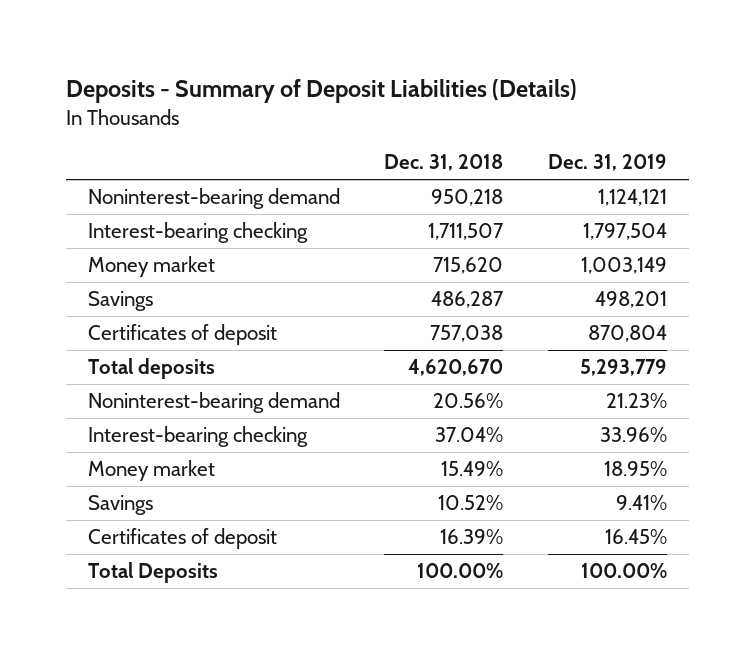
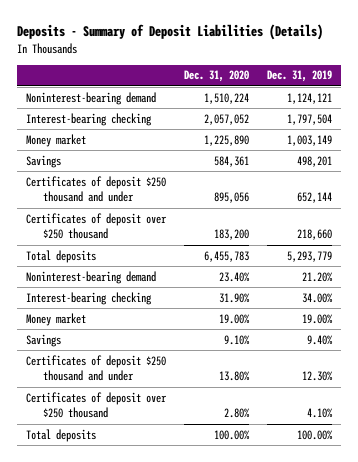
- | Dec. 31, 2018 | Dec. 31, 2019
+ | Dec. 31, 2020 | Dec. 31, 2019
- Certificates of deposit | 757,038 | 870,804
+ Certificates of deposit $250 thousand and under | 895,056 | 652,144
+ Certificates of deposit over $250 thousand | 183,200 | 218,660
- Noninterest-bearing demand | 20.56% | 21.23%
- Interest-bearing checking | 37.04% | 33.96%
- Money market | 15.49% | 18.95%
- Savings | 10.52% | 9.41%
- Certificates of deposit | 16.39% | 16.45%
- Total Deposits | 100.00% | 100.00%
+ Noninterest-bearing demand | 23.40% | 21.20%
+ Interest-bearing checking | 31.90% | 34.00%
+ Money market | 19.00% | 19.00%
+ Savings | 9.10% | 9.40%
+ Certificates of deposit $250 thousand and under | 13.80% | 12.30%
+ Certificates of deposit over $250 thousand | 2.80% | 4.10%
+ Total deposits | 100.00% | 100.00%

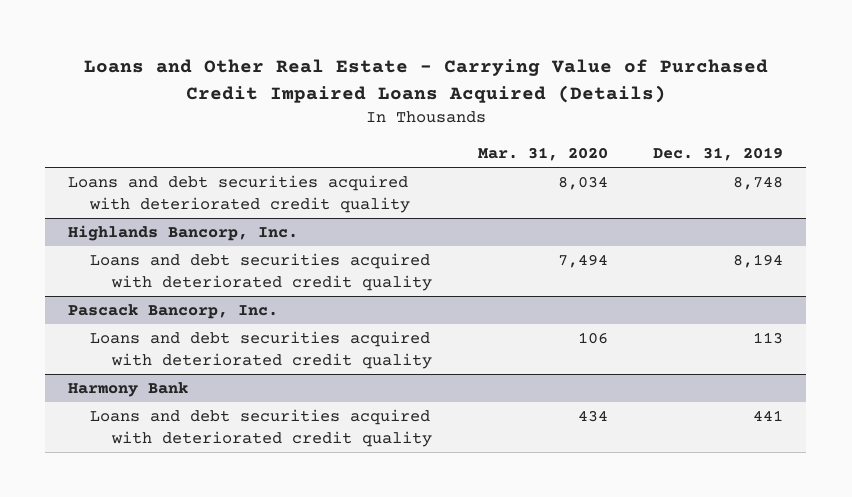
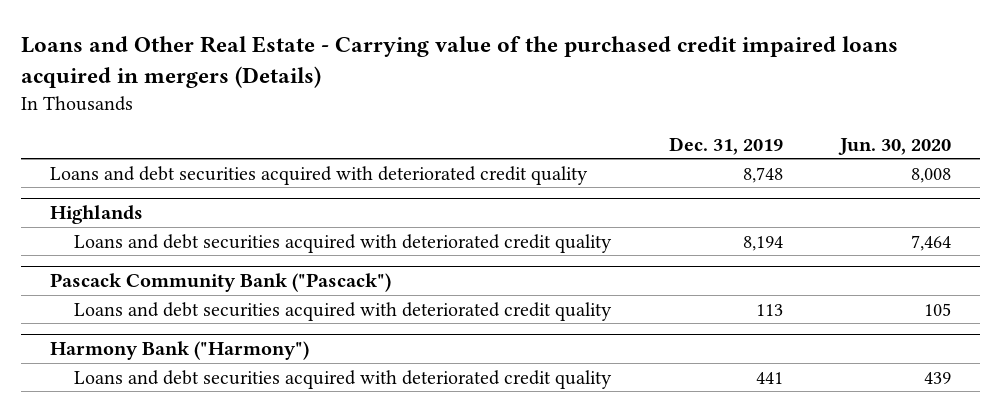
- Loans and Other Real Estate - Carrying Value of Purchased Credit Impaired Loans Acquired (Details)
+ Loans and Other Real Estate - Carrying value of the purchased credit impaired loans acquired in mergers (Details)
- | Mar. 31, 2020 | Dec. 31, 2019
+ | Dec. 31, 2019 | Jun. 30, 2020
- Highlands Bancorp, Inc.
+ Highlands
- Pascack Bancorp, Inc.
+ Pascack Community Bank ("Pascack")
- Harmony Bank
+ Harmony Bank ("Harmony")

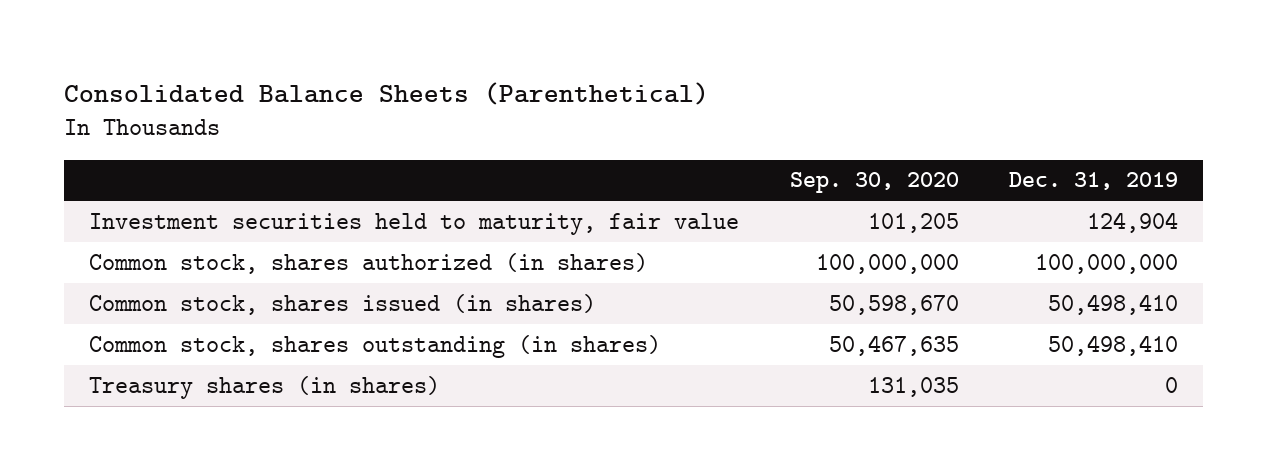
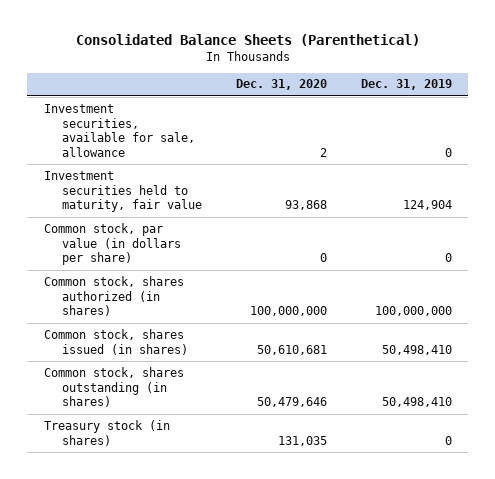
- | Sep. 30, 2020 | Dec. 31, 2019
+ | Dec. 31, 2020 | Dec. 31, 2019
+ Investment securities, available for sale, allowance | 2 | 0
+ Common stock, par value (in dollars per share) | 0 | 0
- Treasury shares (in shares) | 131,035 | 0
+ Treasury stock (in shares) | 131,035 | 0

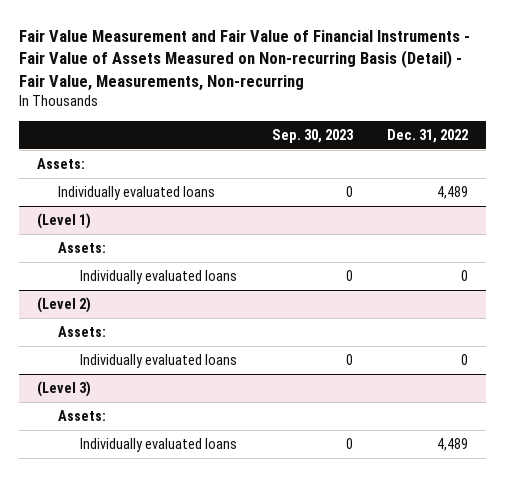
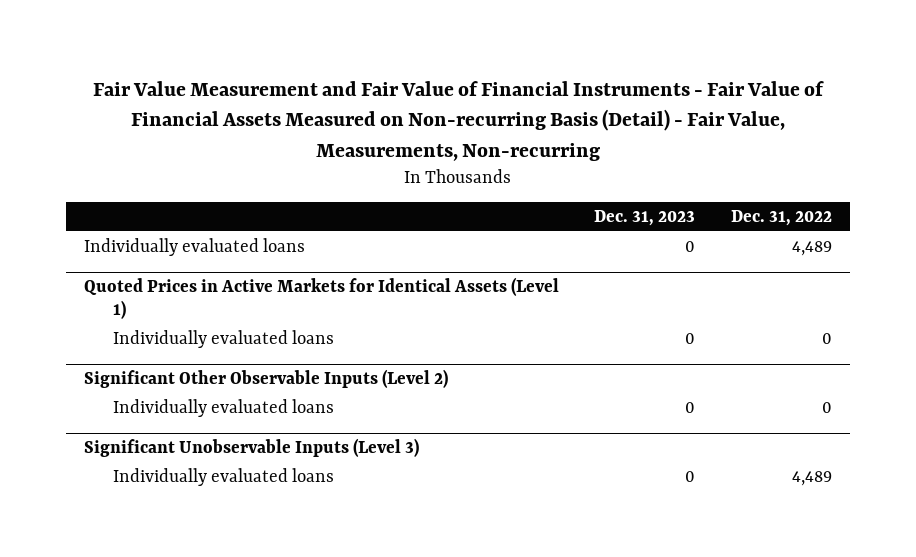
- Fair Value Measurement and Fair Value of Financial Instruments - Fair Value of Assets Measured on Non-recurring Basis (Detail) - Fair Value, Measurements, Non-recurring
+ Fair Value Measurement and Fair Value of Financial Instruments - Fair Value of Financial Assets Measured on Non-recurring Basis (Detail) - Fair Value, Measurements, Non-recurring
- | Sep. 30, 2023 | Dec. 31, 2022
+ | Dec. 31, 2023 | Dec. 31, 2022
- Assets:
- (Level 1)
- Assets:
+ Quoted Prices in Active Markets for Identical Assets (Level 1)
- (Level 2)
- Assets:
+ Significant Other Observable Inputs (Level 2)
- (Level 3)
- Assets:
+ Significant Unobservable Inputs (Level 3)

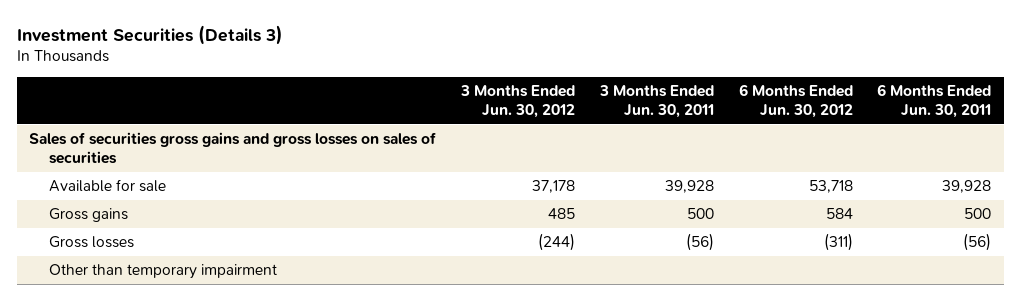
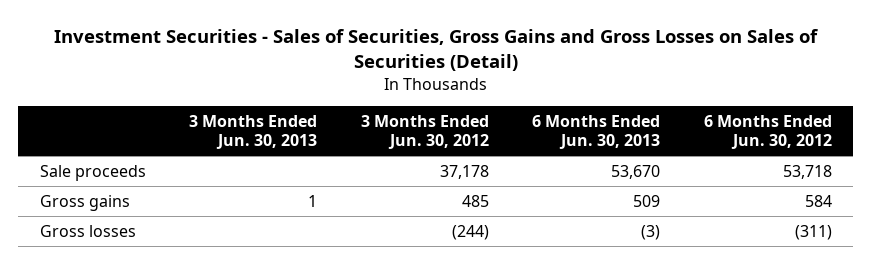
- Investment Securities (Details 3)
+ Investment Securities - Sales of Securities, Gross Gains and Gross Losses on Sales of Securities (Detail)
- | 3 Months Ended Jun. 30, 2012 | 3 Months Ended Jun. 30, 2011 | 6 Months Ended Jun. 30, 2012 | 6 Months Ended Jun. 30, 2011
+ | 3 Months Ended Jun. 30, 2013 | 3 Months Ended Jun. 30, 2012 | 6 Months Ended Jun. 30, 2013 | 6 Months Ended Jun. 30, 2012
- Sales of securities gross gains and gross losses on sales of securities
- Available for sale | 37,178 | 39,928 | 53,718 | 39,928
+ Sale proceeds | | 37,178 | 53,670 | 53,718
- Other than temporary impairment

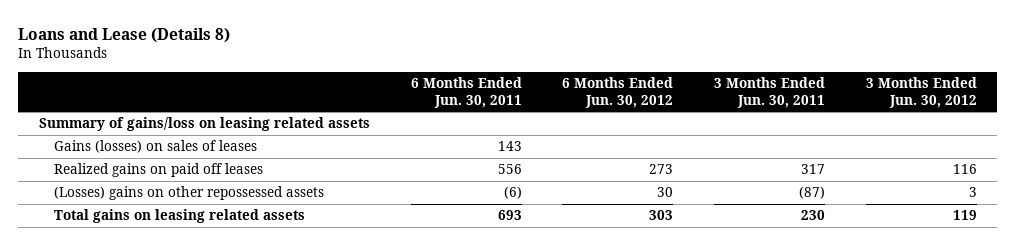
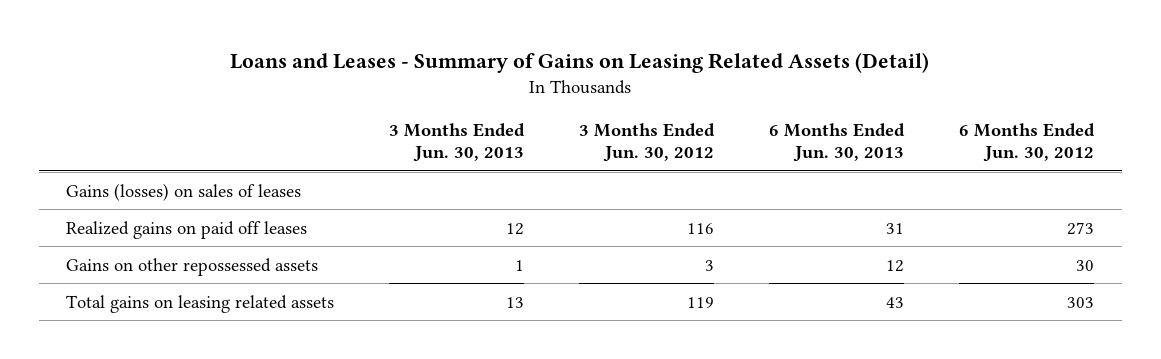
- Loans and Lease (Details 8)
+ Loans and Leases - Summary of Gains on Leasing Related Assets (Detail)
- | 6 Months Ended Jun. 30, 2011 | 6 Months Ended Jun. 30, 2012 | 3 Months Ended Jun. 30, 2011 | 3 Months Ended Jun. 30, 2012
+ | 3 Months Ended Jun. 30, 2013 | 3 Months Ended Jun. 30, 2012 | 6 Months Ended Jun. 30, 2013 | 6 Months Ended Jun. 30, 2012
- Summary of gains/loss on leasing related assets
- (Losses) gains on other repossessed assets | (6) | 30 | (87) | 3
+ Gains on other repossessed assets | 1 | 3 | 12 | 30

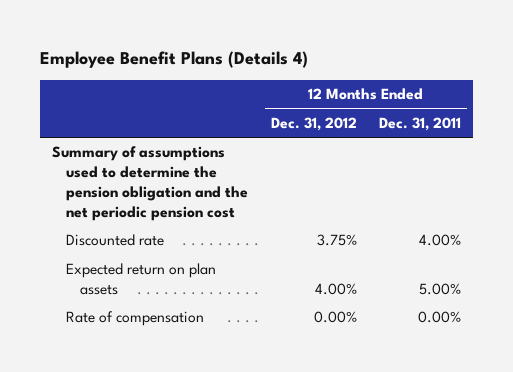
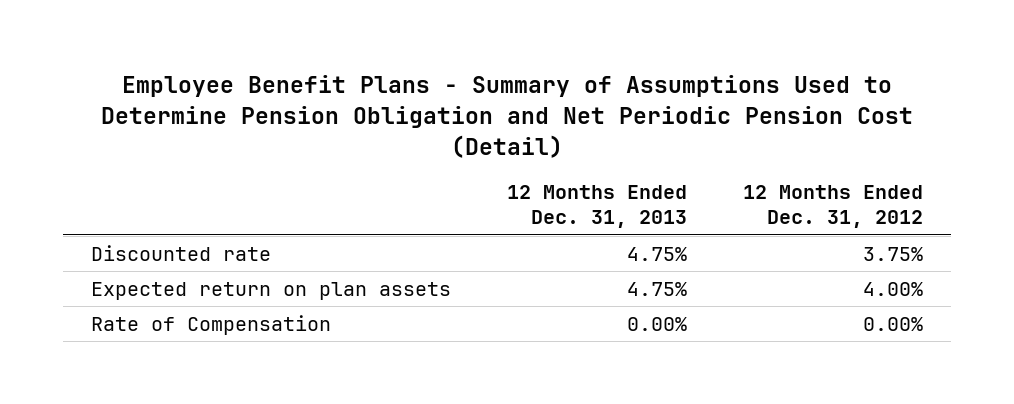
- Employee Benefit Plans (Details 4)
+ Employee Benefit Plans - Summary of Assumptions Used to Determine Pension Obligation and Net Periodic Pension Cost (Detail)
- | 12 Months Ended Dec. 31, 2012 | 12 Months Ended Dec. 31, 2011
+ | 12 Months Ended Dec. 31, 2013 | 12 Months Ended Dec. 31, 2012
- Summary of assumptions used to determine the pension obligation and the net periodic pension cost
- Rate of compensation | 0.00% | 0.00%
+ Rate of Compensation | 0.00% | 0.00%

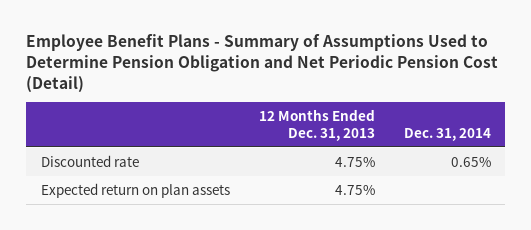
- | 12 Months Ended Dec. 31, 2013 | 12 Months Ended Dec. 31, 2012
+ | 12 Months Ended Dec. 31, 2013 | Dec. 31, 2014
- Rate of Compensation | 0.00% | 0.00%

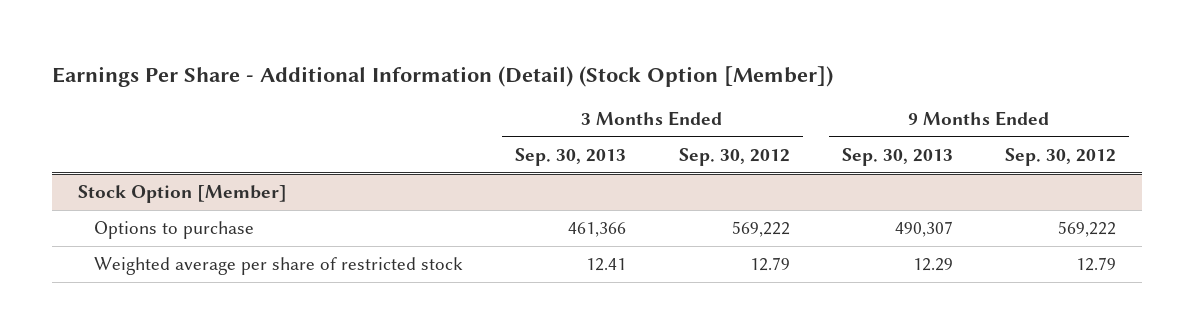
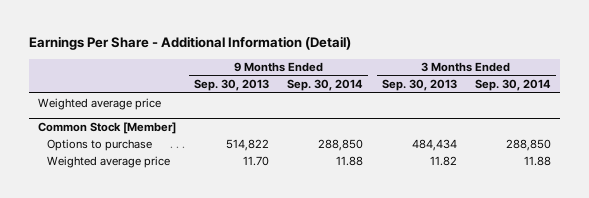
- Earnings Per Share - Additional Information (Detail) (Stock Option [Member])
+ Earnings Per Share - Additional Information (Detail)
- | 3 Months Ended Sep. 30, 2013 | 3 Months Ended Sep. 30, 2012 | 9 Months Ended Sep. 30, 2013 | 9 Months Ended Sep. 30, 2012
+ | 9 Months Ended Sep. 30, 2013 | 9 Months Ended Sep. 30, 2014 | 3 Months Ended Sep. 30, 2013 | 3 Months Ended Sep. 30, 2014
- Stock Option [Member]
- Options to purchase | 461,366 | 569,222 | 490,307 | 569,222
- Weighted average per share of restricted stock | 12.41 | 12.79 | 12.29 | 12.79
+ Weighted average price
+ Common Stock [Member]
+ Options to purchase | 514,822 | 288,850 | 484,434 | 288,850
+ Weighted average price | 11.70 | 11.88 | 11.82 | 11.88

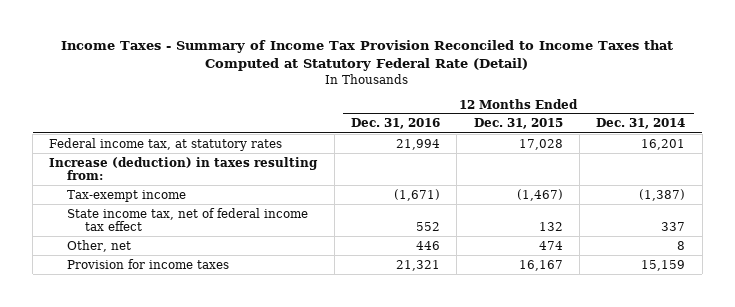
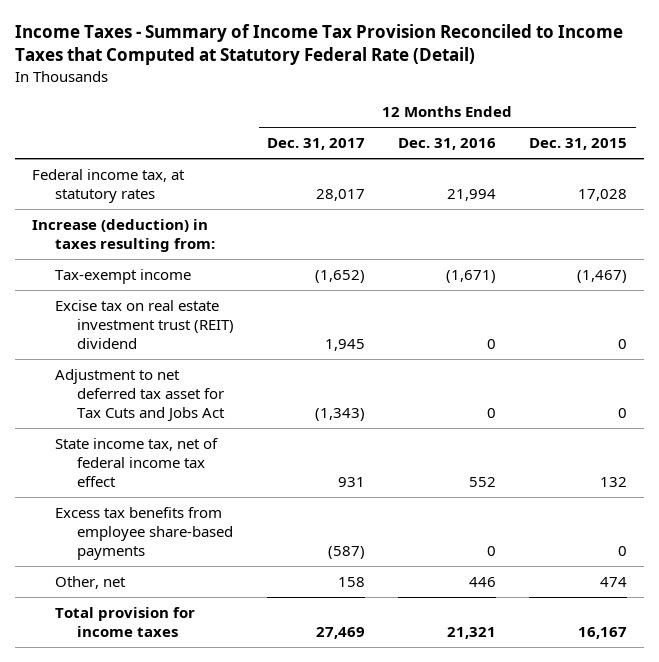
- | 12 Months Ended Dec. 31, 2016 | 12 Months Ended Dec. 31, 2015 | 12 Months Ended Dec. 31, 2014
+ | 12 Months Ended Dec. 31, 2017 | 12 Months Ended Dec. 31, 2016 | 12 Months Ended Dec. 31, 2015
+ Excise tax on real estate investment trust (REIT) dividend | 1,945 | 0 | 0
+ Adjustment to net deferred tax asset for Tax Cuts and Jobs Act | (1,343) | 0 | 0
+ Excess tax benefits from employee share-based payments | (587) | 0 | 0
- Provision for income taxes | 21,321 | 16,167 | 15,159
+ Total provision for income taxes | 27,469 | 21,321 | 16,167

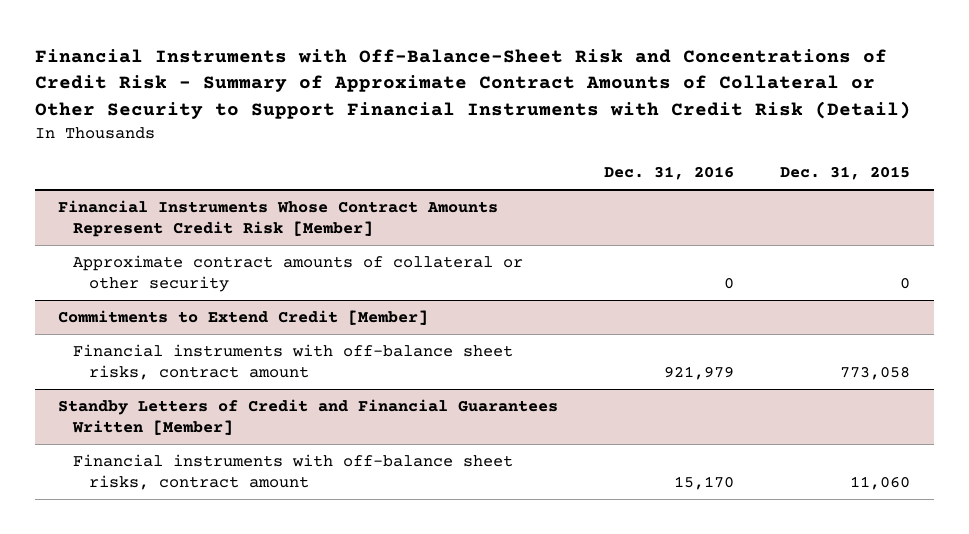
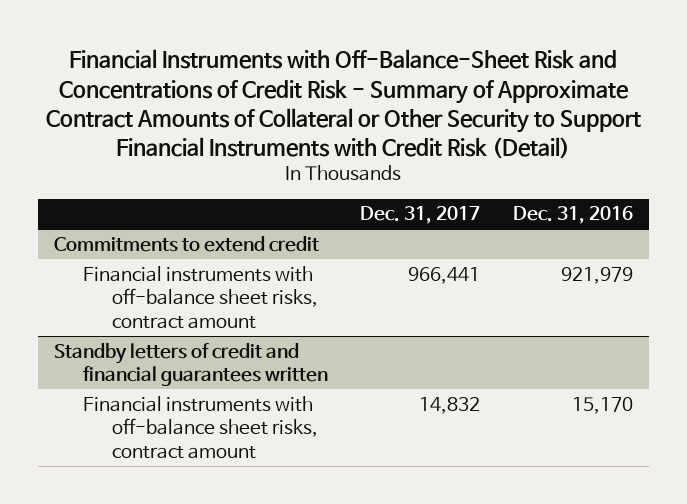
- | Dec. 31, 2016 | Dec. 31, 2015
+ | Dec. 31, 2017 | Dec. 31, 2016
- Financial Instruments Whose Contract Amounts Represent Credit Risk [Member]
- Approximate contract amounts of collateral or other security | 0 | 0
- Commitments to Extend Credit [Member]
+ Commitments to extend credit
- Standby Letters of Credit and Financial Guarantees Written [Member]
+ Standby letters of credit and financial guarantees written

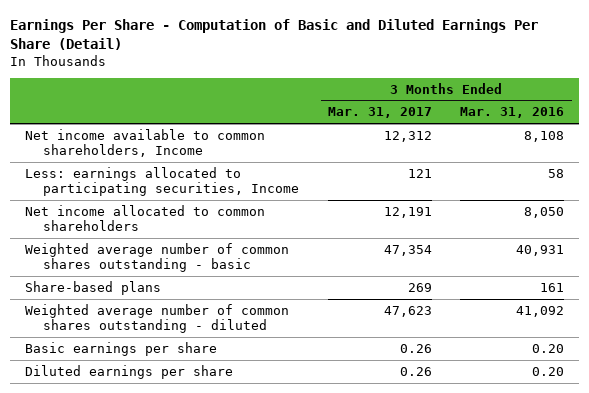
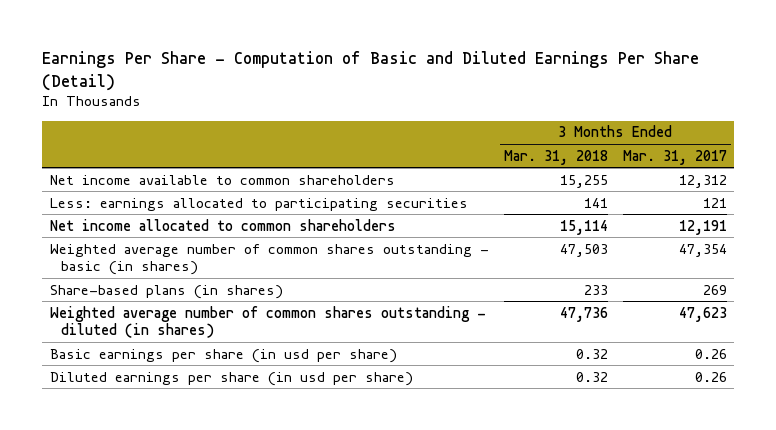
- | 3 Months Ended Mar. 31, 2017 | 3 Months Ended Mar. 31, 2016
+ | 3 Months Ended Mar. 31, 2018 | 3 Months Ended Mar. 31, 2017
- Net income available to common shareholders, Income | 12,312 | 8,108
- Less: earnings allocated to participating securities, Income | 121 | 58
+ Net income available to common shareholders | 15,255 | 12,312
+ Less: earnings allocated to participating securities | 141 | 121
- Weighted average number of common shares outstanding - basic | 47,354 | 40,931
- Share-based plans | 269 | 161
- Weighted average number of common shares outstanding - diluted | 47,623 | 41,092
- Basic earnings per share | 0.26 | 0.20
- Diluted earnings per share | 0.26 | 0.20
+ Weighted average number of common shares outstanding - basic (in shares) | 47,503 | 47,354
+ Share-based plans (in shares) | 233 | 269
+ Weighted average number of common shares outstanding - diluted (in shares) | 47,736 | 47,623
+ Basic earnings per share (in usd per share) | 0.32 | 0.26
+ Diluted earnings per share (in usd per share) | 0.32 | 0.26

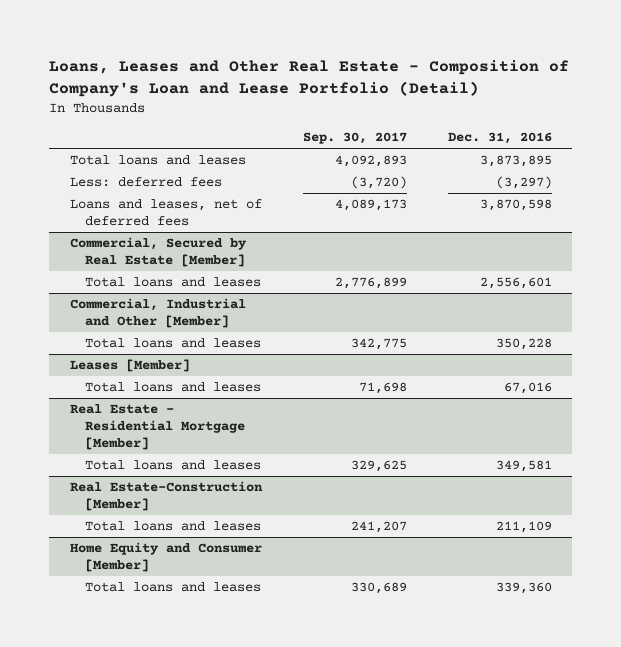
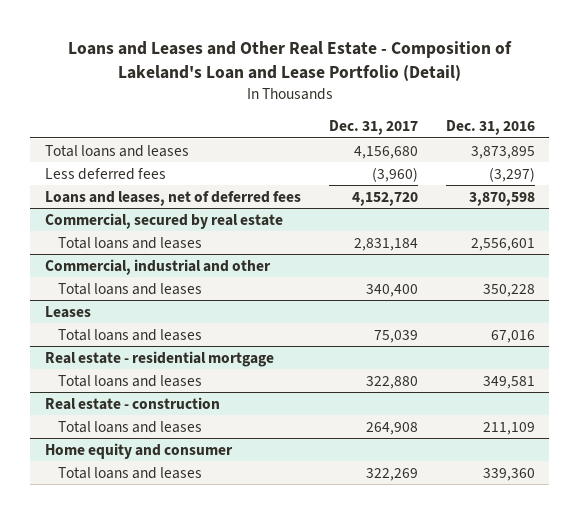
- Loans, Leases and Other Real Estate - Composition of Company's Loan and Lease Portfolio (Detail)
+ Loans and Leases and Other Real Estate - Composition of Lakeland's Loan and Lease Portfolio (Detail)
- | Sep. 30, 2017 | Dec. 31, 2016
+ | Dec. 31, 2017 | Dec. 31, 2016
- Less: deferred fees | (3,720) | (3,297)
+ Less deferred fees | (3,960) | (3,297)
- Commercial, Secured by Real Estate [Member]
+ Commercial, secured by real estate
- Commercial, Industrial and Other [Member]
+ Commercial, industrial and other
- Leases [Member]
+ Leases
- Real Estate - Residential Mortgage [Member]
+ Real estate - residential mortgage
- Real Estate-Construction [Member]
+ Real estate - construction
- Home Equity and Consumer [Member]
+ Home equity and consumer

